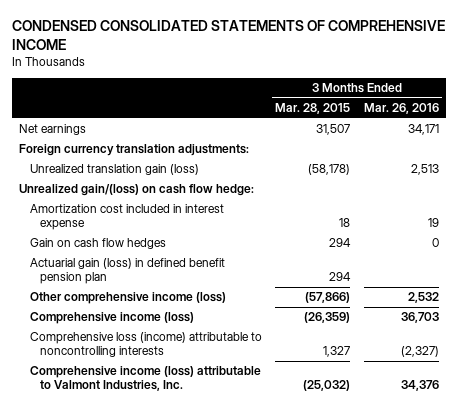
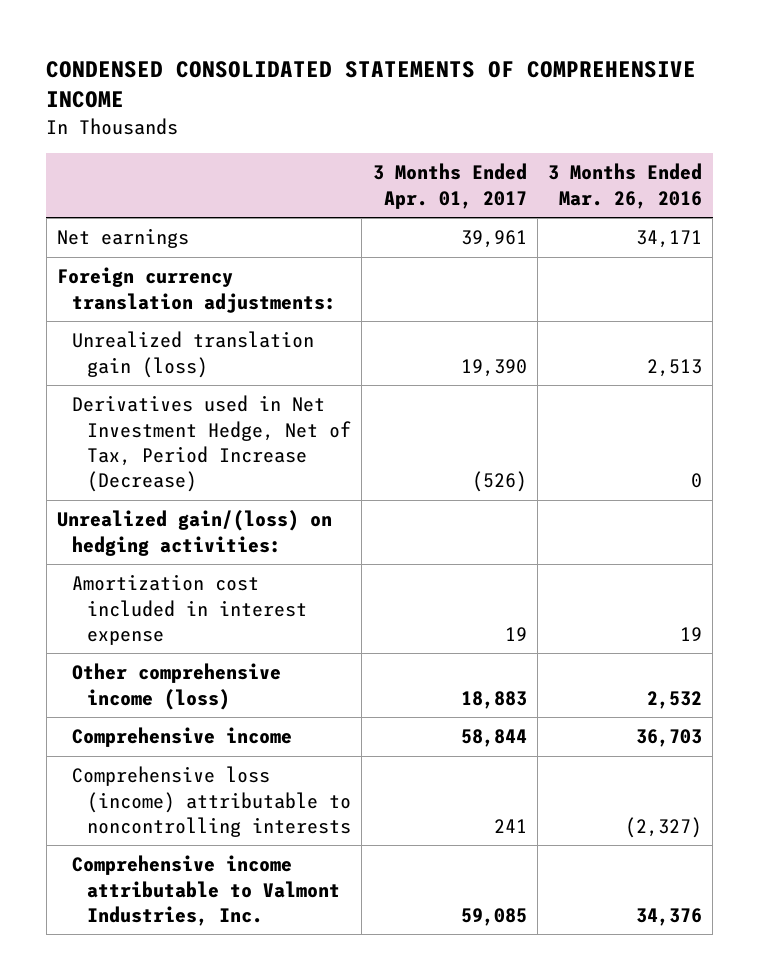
- | 3 Months Ended Mar. 28, 2015 | 3 Months Ended Mar. 26, 2016
+ | 3 Months Ended Apr. 01, 2017 | 3 Months Ended Mar. 26, 2016
- Unrealized gain/(loss) on cash flow hedge:
+ Derivatives used in Net Investment Hedge, Net of Tax, Period Increase (Decrease) | (526) | 0
+ Unrealized gain/(loss) on hedging activities:
- Gain on cash flow hedges | 294 | 0
- Actuarial gain (loss) in defined benefit pension plan | 294 |
- Comprehensive income (loss) | (26,359) | 36,703
+ Comprehensive income | 58,844 | 36,703
- Comprehensive income (loss) attributable to Valmont Industries, Inc. | (25,032) | 34,376
+ Comprehensive income attributable to Valmont Industries, Inc. | 59,085 | 34,376

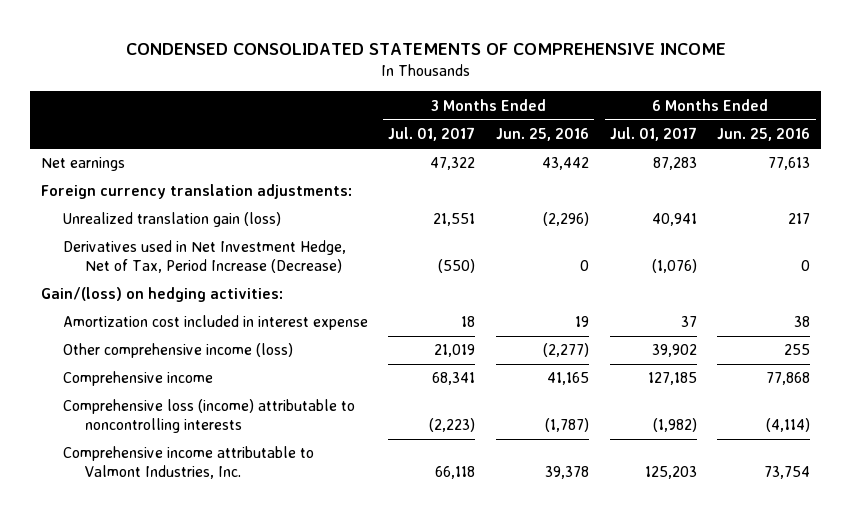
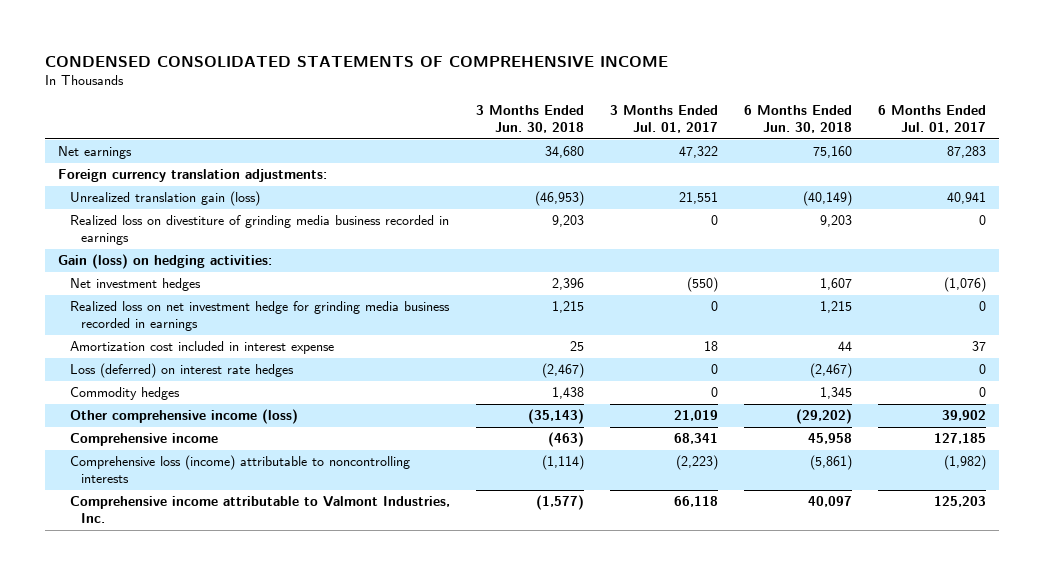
- | 3 Months Ended Jul. 01, 2017 | 3 Months Ended Jun. 25, 2016 | 6 Months Ended Jul. 01, 2017 | 6 Months Ended Jun. 25, 2016
+ | 3 Months Ended Jun. 30, 2018 | 3 Months Ended Jul. 01, 2017 | 6 Months Ended Jun. 30, 2018 | 6 Months Ended Jul. 01, 2017
- Derivatives used in Net Investment Hedge, Net of Tax, Period Increase (Decrease) | (550) | 0 | (1,076) | 0
- Gain/(loss) on hedging activities:
+ Realized loss on divestiture of grinding media business recorded in earnings | 9,203 | 0 | 9,203 | 0
+ Gain (loss) on hedging activities:
+ Net investment hedges | 2,396 | (550) | 1,607 | (1,076)
+ Realized loss on net investment hedge for grinding media business recorded in earnings | 1,215 | 0 | 1,215 | 0
+ Loss (deferred) on interest rate hedges | (2,467) | 0 | (2,467) | 0
+ Commodity hedges | 1,438 | 0 | 1,345 | 0

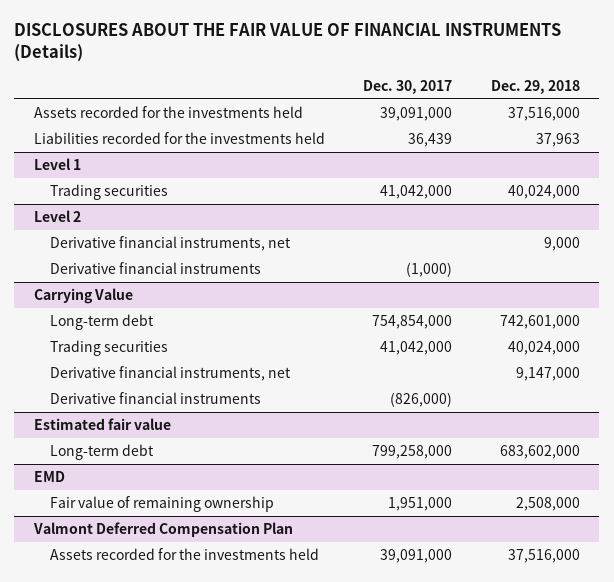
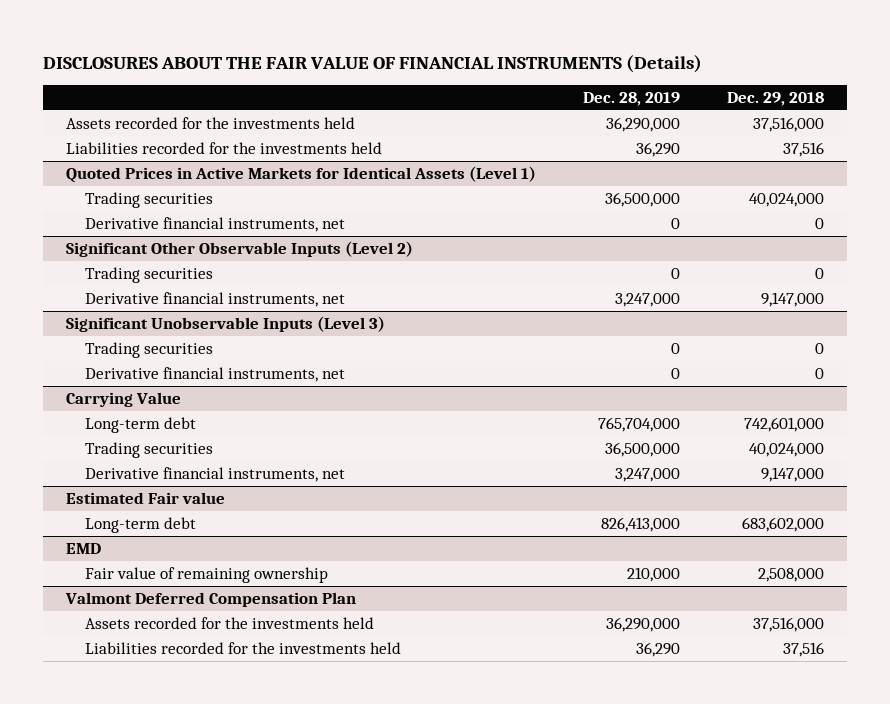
- | Dec. 30, 2017 | Dec. 29, 2018
+ | Dec. 28, 2019 | Dec. 29, 2018
- Liabilities recorded for the investments held | 36,439 | 37,963
- Level 1
+ Liabilities recorded for the investments held | 36,290 | 37,516
+ Quoted Prices in Active Markets for Identical Assets (Level 1)
- Level 2
- Derivative financial instruments, net | | 9,000
- Derivative financial instruments | (1,000) |
+ Derivative financial instruments, net | 0 | 0
+ Significant Other Observable Inputs (Level 2)
+ Trading securities | 0 | 0
+ Derivative financial instruments, net | 3,247,000 | 9,147,000
+ Significant Unobservable Inputs (Level 3)
+ Trading securities | 0 | 0
+ Derivative financial instruments, net | 0 | 0
@ Carrying Value
- Derivative financial instruments | (826,000) |
- Estimated fair value
+ Estimated Fair value
@ Valmont Deferred Compensation Plan
+ Liabilities recorded for the investments held | 36,290 | 37,516

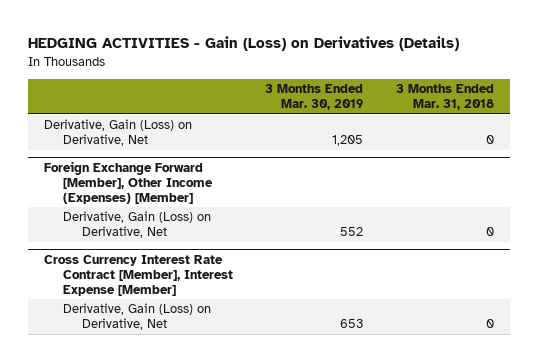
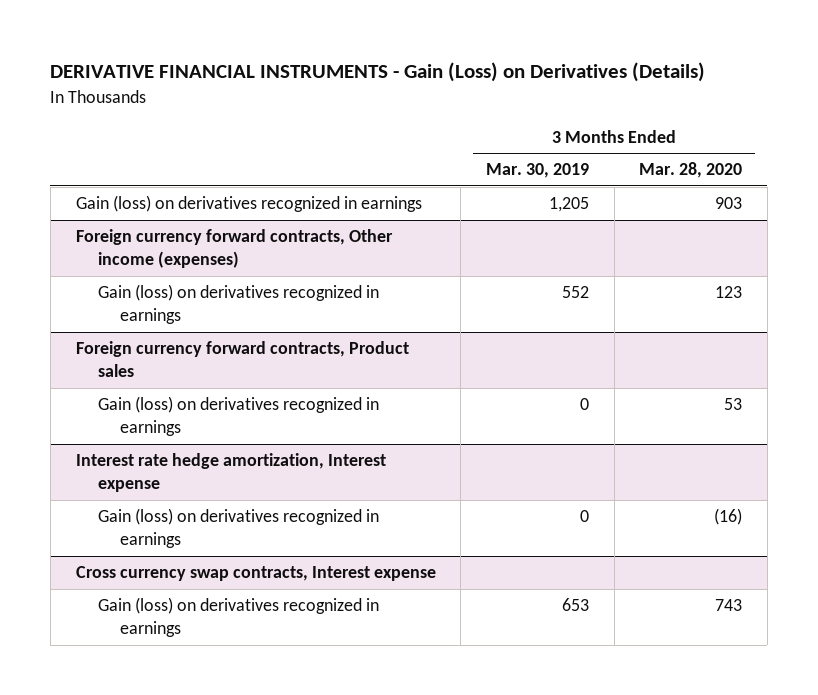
- HEDGING ACTIVITIES - Gain (Loss) on Derivatives (Details)
+ DERIVATIVE FINANCIAL INSTRUMENTS - Gain (Loss) on Derivatives (Details)
- | 3 Months Ended Mar. 30, 2019 | 3 Months Ended Mar. 31, 2018
+ | 3 Months Ended Mar. 30, 2019 | 3 Months Ended Mar. 28, 2020
- Derivative, Gain (Loss) on Derivative, Net | 1,205 | 0
- Foreign Exchange Forward [Member], Other Income (Expenses) [Member]
- Derivative, Gain (Loss) on Derivative, Net | 552 | 0
- Cross Currency Interest Rate Contract [Member], Interest Expense [Member]
- Derivative, Gain (Loss) on Derivative, Net | 653 | 0
+ Gain (loss) on derivatives recognized in earnings | 1,205 | 903
+ Foreign currency forward contracts, Other income (expenses)
+ Gain (loss) on derivatives recognized in earnings | 552 | 123
+ Foreign currency forward contracts, Product sales
+ Gain (loss) on derivatives recognized in earnings | 0 | 53
+ Interest rate hedge amortization, Interest expense
+ Gain (loss) on derivatives recognized in earnings | 0 | (16)
+ Cross currency swap contracts, Interest expense
+ Gain (loss) on derivatives recognized in earnings | 653 | 743

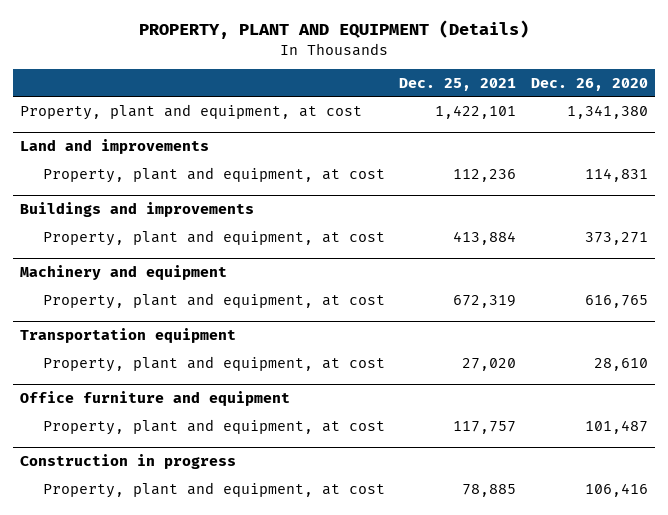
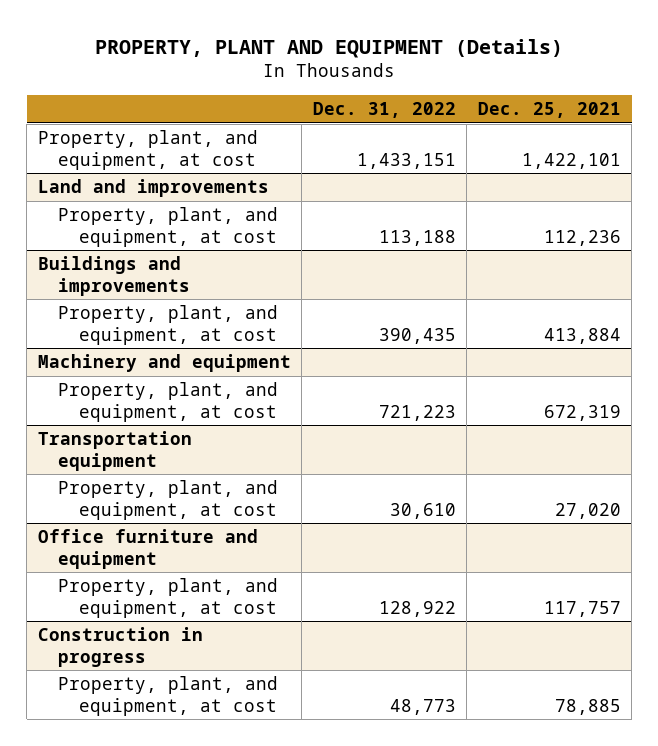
- | Dec. 25, 2021 | Dec. 26, 2020
+ | Dec. 31, 2022 | Dec. 25, 2021
- Property, plant and equipment, at cost | 1,422,101 | 1,341,380
+ Property, plant, and equipment, at cost | 1,433,151 | 1,422,101
@ Land and improvements
- Property, plant and equipment, at cost | 112,236 | 114,831
+ Property, plant, and equipment, at cost | 113,188 | 112,236
@ Buildings and improvements
- Property, plant and equipment, at cost | 413,884 | 373,271
+ Property, plant, and equipment, at cost | 390,435 | 413,884
@ Machinery and equipment
- Property, plant and equipment, at cost | 672,319 | 616,765
+ Property, plant, and equipment, at cost | 721,223 | 672,319
@ Transportation equipment
- Property, plant and equipment, at cost | 27,020 | 28,610
+ Property, plant, and equipment, at cost | 30,610 | 27,020
@ Office furniture and equipment
- Property, plant and equipment, at cost | 117,757 | 101,487
+ Property, plant, and equipment, at cost | 128,922 | 117,757
@ Construction in progress
- Property, plant and equipment, at cost | 78,885 | 106,416
+ Property, plant, and equipment, at cost | 48,773 | 78,885

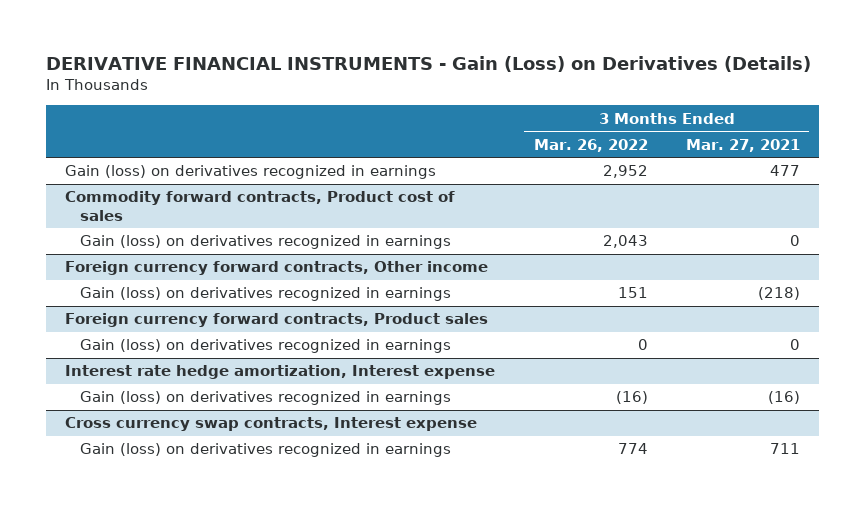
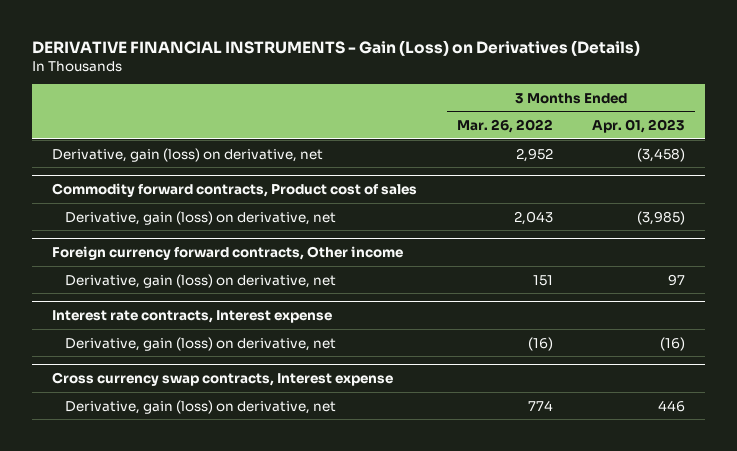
- | 3 Months Ended Mar. 26, 2022 | 3 Months Ended Mar. 27, 2021
+ | 3 Months Ended Mar. 26, 2022 | 3 Months Ended Apr. 01, 2023
- Gain (loss) on derivatives recognized in earnings | 2,952 | 477
+ Derivative, gain (loss) on derivative, net | 2,952 | (3,458)
@ Commodity forward contracts, Product cost of sales
- Gain (loss) on derivatives recognized in earnings | 2,043 | 0
+ Derivative, gain (loss) on derivative, net | 2,043 | (3,985)
@ Foreign currency forward contracts, Other income
- Gain (loss) on derivatives recognized in earnings | 151 | (218)
- Foreign currency forward contracts, Product sales
- Gain (loss) on derivatives recognized in earnings | 0 | 0
- Interest rate hedge amortization, Interest expense
- Gain (loss) on derivatives recognized in earnings | (16) | (16)
@ Foreign currency forward contracts, Other income
+ Derivative, gain (loss) on derivative, net | 151 | 97
+ Interest rate contracts, Interest expense
+ Derivative, gain (loss) on derivative, net | (16) | (16)
@ Cross currency swap contracts, Interest expense
- Gain (loss) on derivatives recognized in earnings | 774 | 711
+ Derivative, gain (loss) on derivative, net | 774 | 446

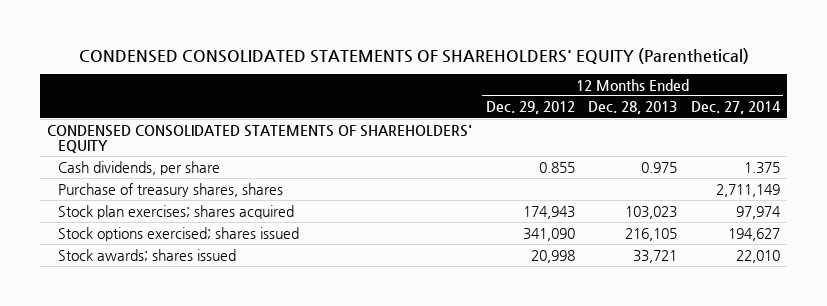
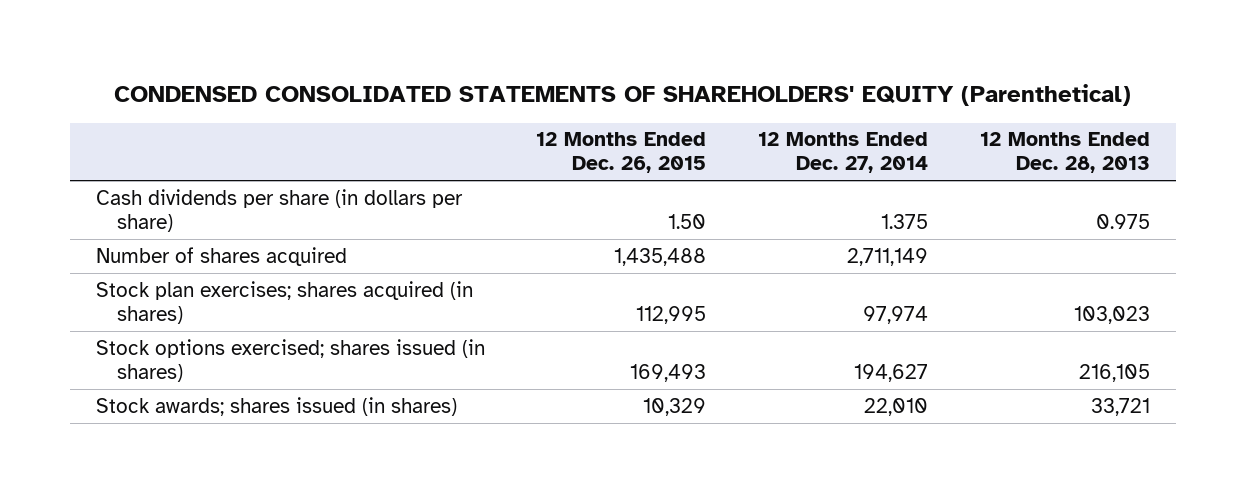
- | 12 Months Ended Dec. 29, 2012 | 12 Months Ended Dec. 28, 2013 | 12 Months Ended Dec. 27, 2014
+ | 12 Months Ended Dec. 26, 2015 | 12 Months Ended Dec. 27, 2014 | 12 Months Ended Dec. 28, 2013
- CONDENSED CONSOLIDATED STATEMENTS OF SHAREHOLDERS' EQUITY
- Cash dividends, per share | 0.855 | 0.975 | 1.375
- Purchase of treasury shares, shares | | | 2,711,149
- Stock plan exercises; shares acquired | 174,943 | 103,023 | 97,974
- Stock options exercised; shares issued | 341,090 | 216,105 | 194,627
- Stock awards; shares issued | 20,998 | 33,721 | 22,010
+ Cash dividends per share (in dollars per share) | 1.50 | 1.375 | 0.975
+ Number of shares acquired | 1,435,488 | 2,711,149 |
+ Stock plan exercises; shares acquired (in shares) | 112,995 | 97,974 | 103,023
+ Stock options exercised; shares issued (in shares) | 169,493 | 194,627 | 216,105
+ Stock awards; shares issued (in shares) | 10,329 | 22,010 | 33,721

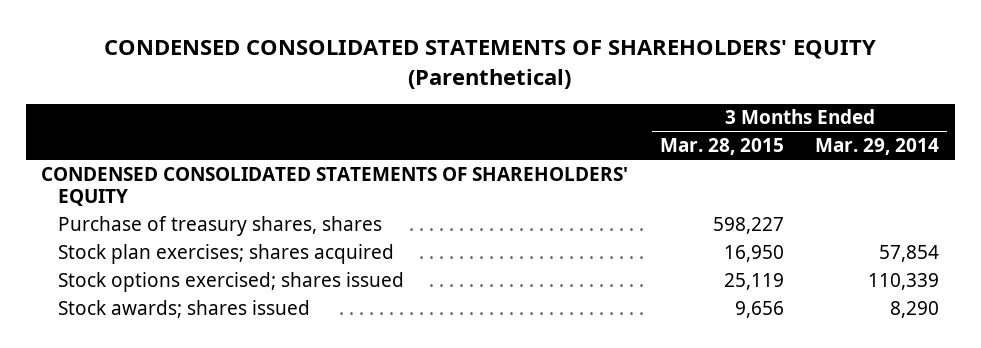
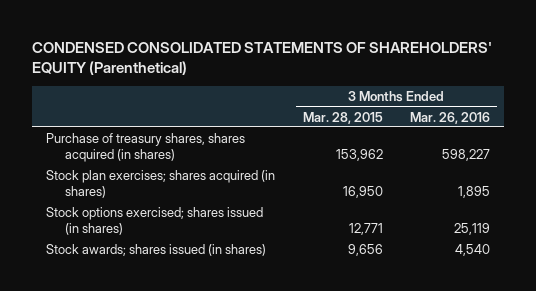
- | 3 Months Ended Mar. 28, 2015 | 3 Months Ended Mar. 29, 2014
+ | 3 Months Ended Mar. 28, 2015 | 3 Months Ended Mar. 26, 2016
- CONDENSED CONSOLIDATED STATEMENTS OF SHAREHOLDERS' EQUITY
- Purchase of treasury shares, shares | 598,227 |
- Stock plan exercises; shares acquired | 16,950 | 57,854
- Stock options exercised; shares issued | 25,119 | 110,339
- Stock awards; shares issued | 9,656 | 8,290
+ Purchase of treasury shares, shares acquired (in shares) | 153,962 | 598,227
+ Stock plan exercises; shares acquired (in shares) | 16,950 | 1,895
+ Stock options exercised; shares issued (in shares) | 12,771 | 25,119
+ Stock awards; shares issued (in shares) | 9,656 | 4,540

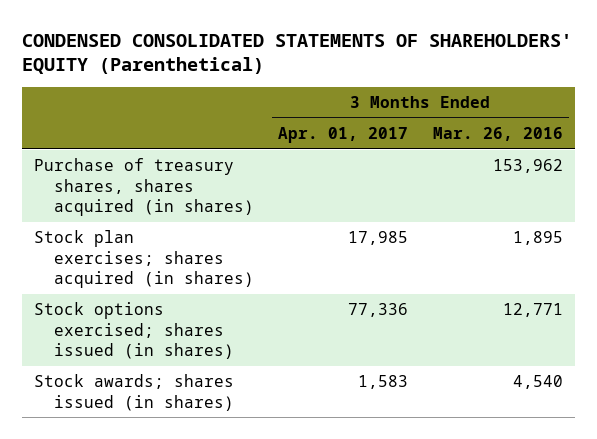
- | 3 Months Ended Mar. 28, 2015 | 3 Months Ended Mar. 26, 2016
+ | 3 Months Ended Apr. 01, 2017 | 3 Months Ended Mar. 26, 2016
- Purchase of treasury shares, shares acquired (in shares) | 153,962 | 598,227
+ Purchase of treasury shares, shares acquired (in shares) | | 153,962
- Stock options exercised; shares issued (in shares) | 12,771 | 25,119
+ Stock options exercised; shares issued (in shares) | 77,336 | 12,771

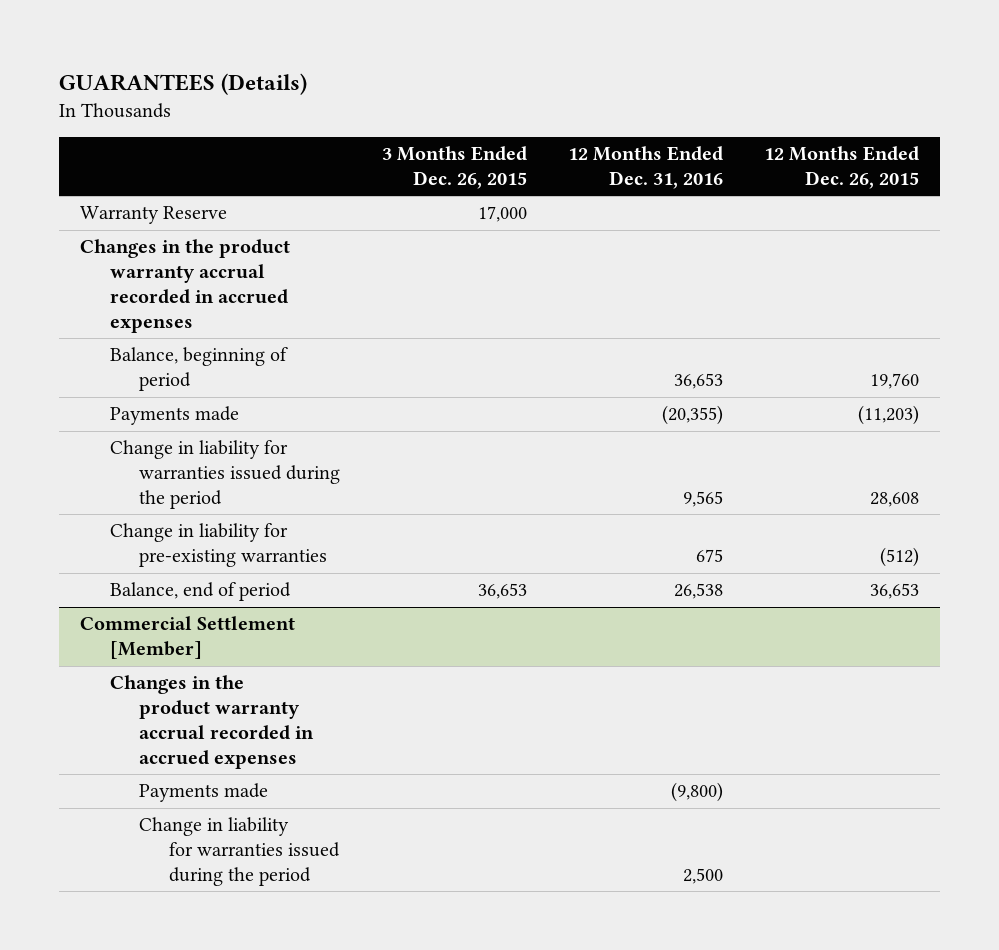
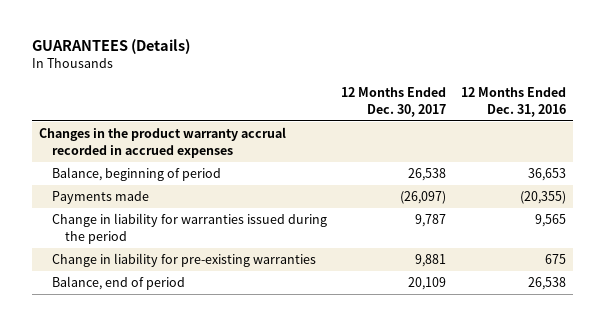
- | 3 Months Ended Dec. 26, 2015 | 12 Months Ended Dec. 31, 2016 | 12 Months Ended Dec. 26, 2015
+ | 12 Months Ended Dec. 30, 2017 | 12 Months Ended Dec. 31, 2016
- Warranty Reserve | 17,000 | |
- Commercial Settlement [Member]
- Changes in the product warranty accrual recorded in accrued expenses
- Payments made | | (9,800) |
- Change in liability for warranties issued during the period | | 2,500 |

